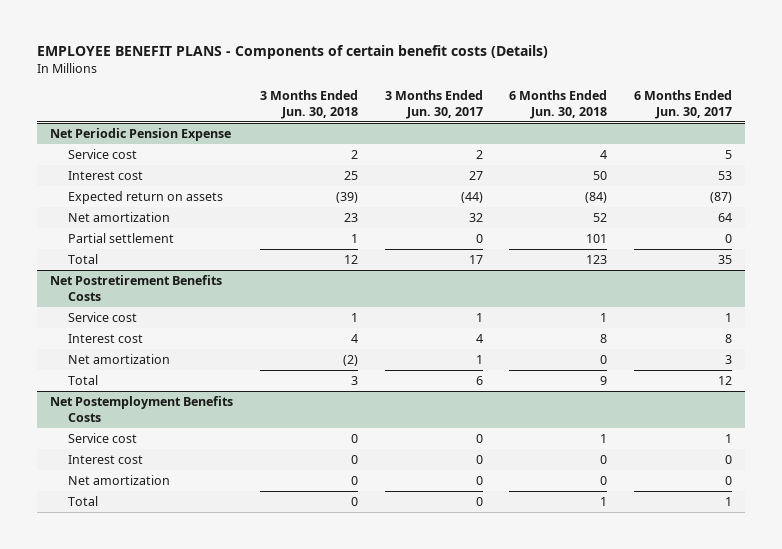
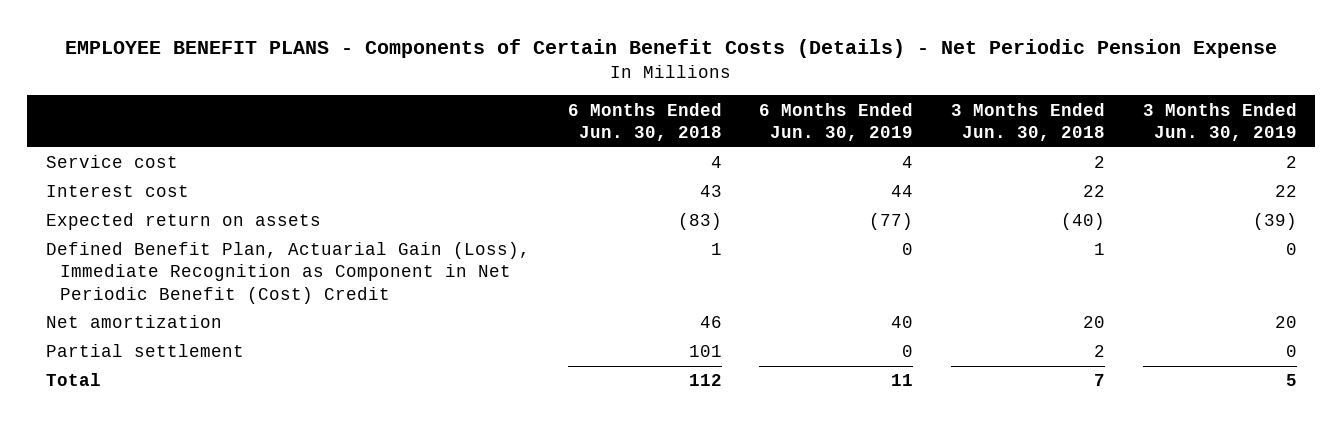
- EMPLOYEE BENEFIT PLANS - Components of certain benefit costs (Details)
+ EMPLOYEE BENEFIT PLANS - Components of Certain Benefit Costs (Details) - Net Periodic Pension Expense
- | 3 Months Ended Jun. 30, 2018 | 3 Months Ended Jun. 30, 2017 | 6 Months Ended Jun. 30, 2018 | 6 Months Ended Jun. 30, 2017
+ | 6 Months Ended Jun. 30, 2018 | 6 Months Ended Jun. 30, 2019 | 3 Months Ended Jun. 30, 2018 | 3 Months Ended Jun. 30, 2019
- Net Periodic Pension Expense
- Interest cost | 25 | 27 | 50 | 53
- Expected return on assets | (39) | (44) | (84) | (87)
- Net amortization | 23 | 32 | 52 | 64
- Partial settlement | 1 | 0 | 101 | 0
- Total | 12 | 17 | 123 | 35
- Net Postretirement Benefits Costs
- Service cost | 1 | 1 | 1 | 1
- Interest cost | 4 | 4 | 8 | 8
- Net amortization | (2) | 1 | 0 | 3
- Total | 3 | 6 | 9 | 12
- Net Postemployment Benefits Costs
- Service cost | 0 | 0 | 1 | 1
- Interest cost | 0 | 0 | 0 | 0
- Net amortization | 0 | 0 | 0 | 0
- Total | 0 | 0 | 1 | 1
+ Interest cost | 43 | 44 | 22 | 22
+ Expected return on assets | (83) | (77) | (40) | (39)
+ Defined Benefit Plan, Actuarial Gain (Loss), Immediate Recognition as Component in Net Periodic Benefit (Cost) Credit | 1 | 0 | 1 | 0
+ Net amortization | 46 | 40 | 20 | 20
+ Partial settlement | 101 | 0 | 2 | 0
+ Total | 112 | 11 | 7 | 5

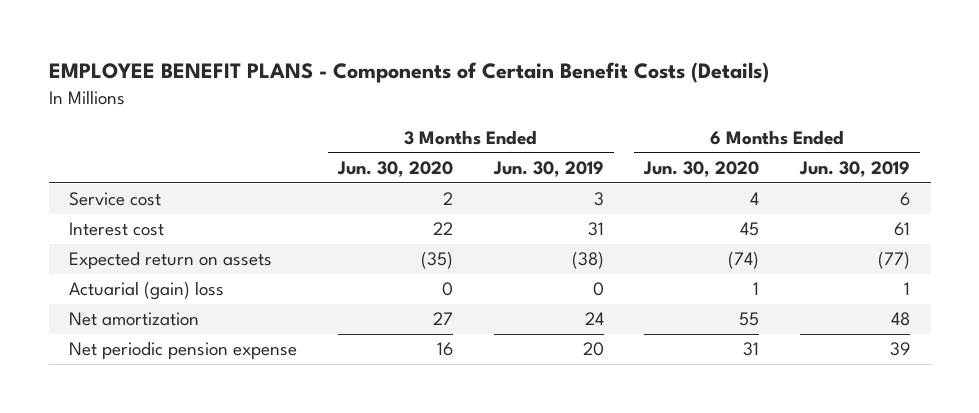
- EMPLOYEE BENEFIT PLANS - Components of Certain Benefit Costs (Details) - Net Periodic Pension Expense
+ EMPLOYEE BENEFIT PLANS - Components of Certain Benefit Costs (Details)
- | 6 Months Ended Jun. 30, 2018 | 6 Months Ended Jun. 30, 2019 | 3 Months Ended Jun. 30, 2018 | 3 Months Ended Jun. 30, 2019
+ | 3 Months Ended Jun. 30, 2020 | 3 Months Ended Jun. 30, 2019 | 6 Months Ended Jun. 30, 2020 | 6 Months Ended Jun. 30, 2019
- Service cost | 4 | 4 | 2 | 2
- Interest cost | 43 | 44 | 22 | 22
- Expected return on assets | (83) | (77) | (40) | (39)
- Defined Benefit Plan, Actuarial Gain (Loss), Immediate Recognition as Component in Net Periodic Benefit (Cost) Credit | 1 | 0 | 1 | 0
- Net amortization | 46 | 40 | 20 | 20
- Partial settlement | 101 | 0 | 2 | 0
- Total | 112 | 11 | 7 | 5
+ Service cost | 2 | 3 | 4 | 6
+ Interest cost | 22 | 31 | 45 | 61
+ Expected return on assets | (35) | (38) | (74) | (77)
+ Actuarial (gain) loss | 0 | 0 | 1 | 1
+ Net amortization | 27 | 24 | 55 | 48
+ Net periodic pension expense | 16 | 20 | 31 | 39

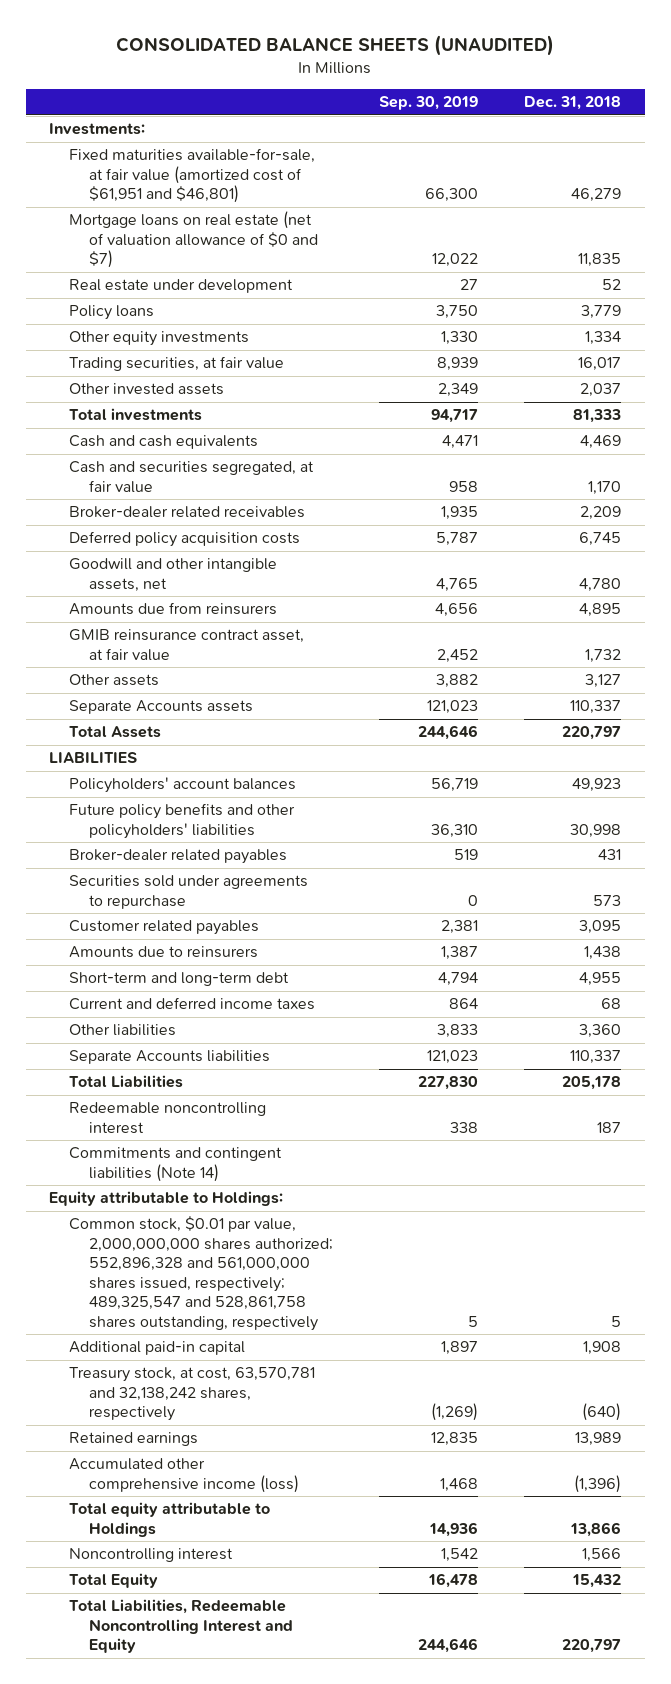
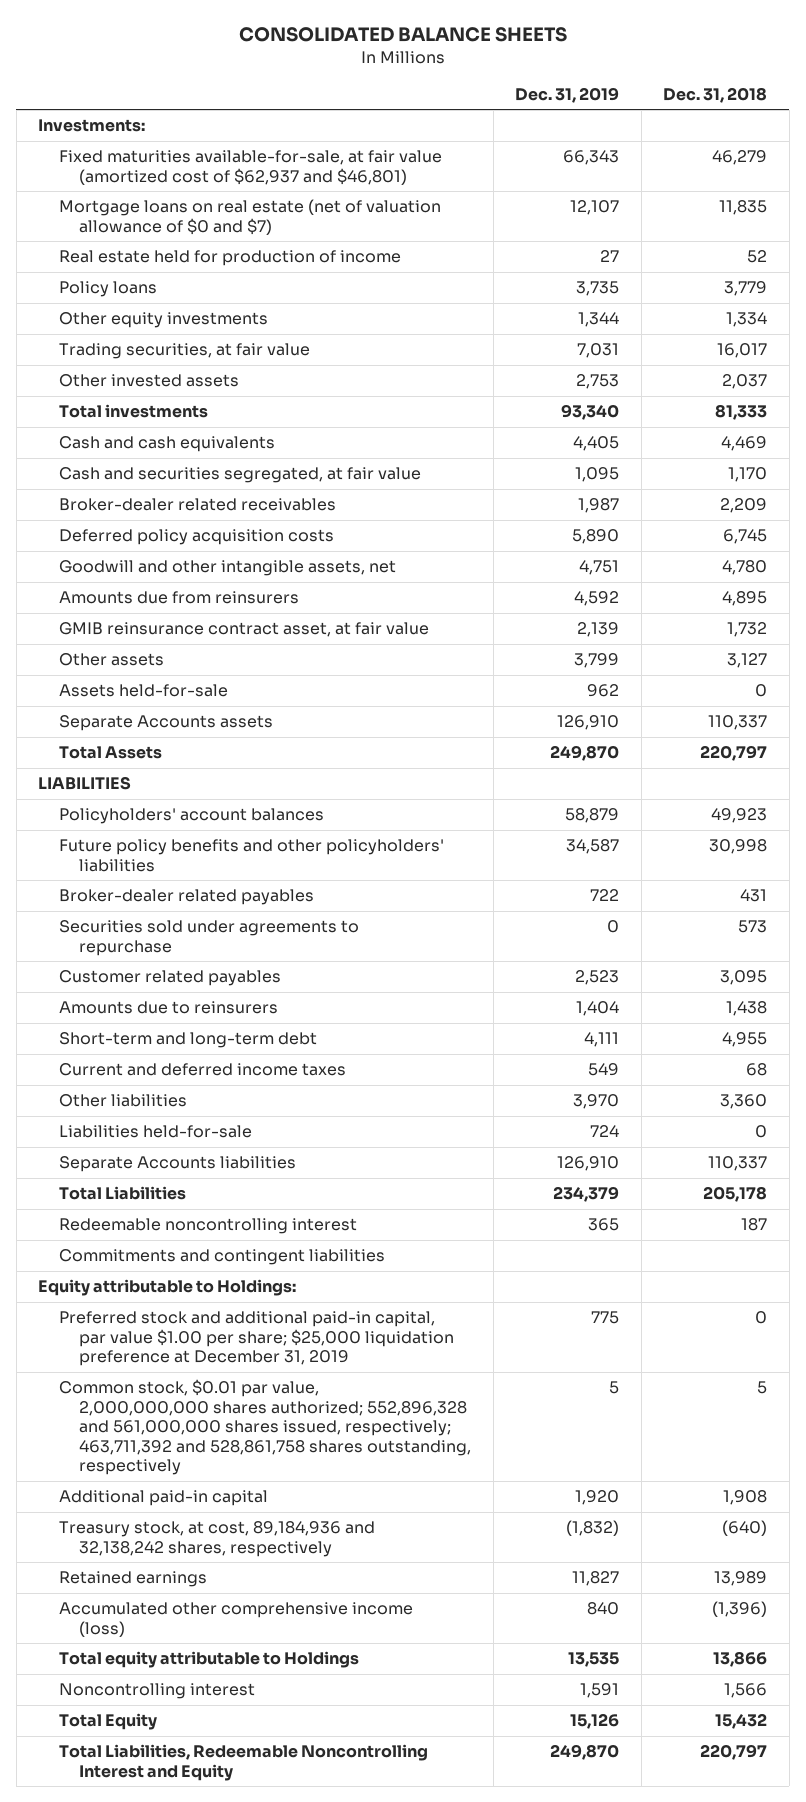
- CONSOLIDATED BALANCE SHEETS (UNAUDITED)
+ CONSOLIDATED BALANCE SHEETS
- | Sep. 30, 2019 | Dec. 31, 2018
+ | Dec. 31, 2019 | Dec. 31, 2018
- Fixed maturities available-for-sale, at fair value (amortized cost of $61,951 and $46,801) | 66,300 | 46,279
+ Fixed maturities available-for-sale, at fair value (amortized cost of $62,937 and $46,801) | 66,343 | 46,279
- Real estate under development | 27 | 52
+ Real estate held for production of income | 27 | 52
+ Assets held-for-sale | 962 | 0
+ Liabilities held-for-sale | 724 | 0
- Commitments and contingent liabilities (Note 14)
+ Commitments and contingent liabilities
- Common stock, $0.01 par value, 2,000,000,000 shares authorized; 552,896,328 and 561,000,000 shares issued, respectively; 489,325,547 and 528,861,758 shares outstanding, respectively | 5 | 5
+ Preferred stock and additional paid-in capital, par value $1.00 per share; $25,000 liquidation preference at December 31, 2019 | 775 | 0
+ Common stock, $0.01 par value, 2,000,000,000 shares authorized; 552,896,328 and 561,000,000 shares issued, respectively; 463,711,392 and 528,861,758 shares outstanding, respectively | 5 | 5
- Treasury stock, at cost, 63,570,781 and 32,138,242 shares, respectively | (1,269) | (640)
+ Treasury stock, at cost, 89,184,936 and 32,138,242 shares, respectively | (1,832) | (640)

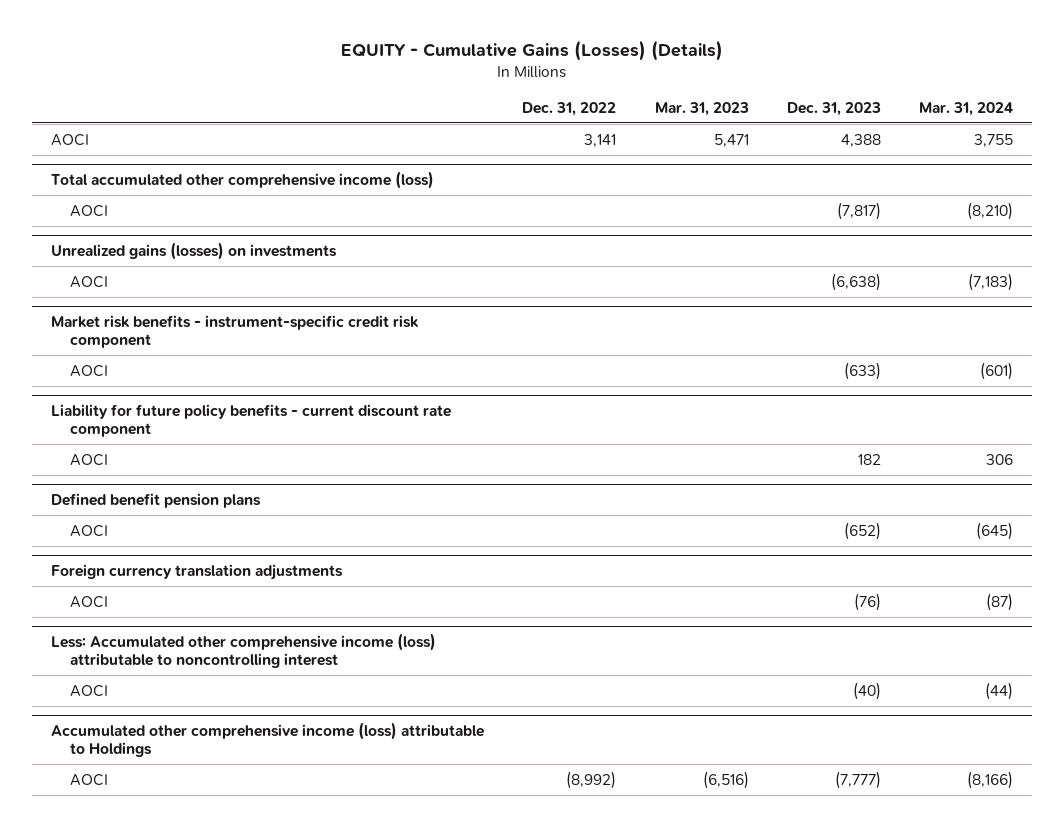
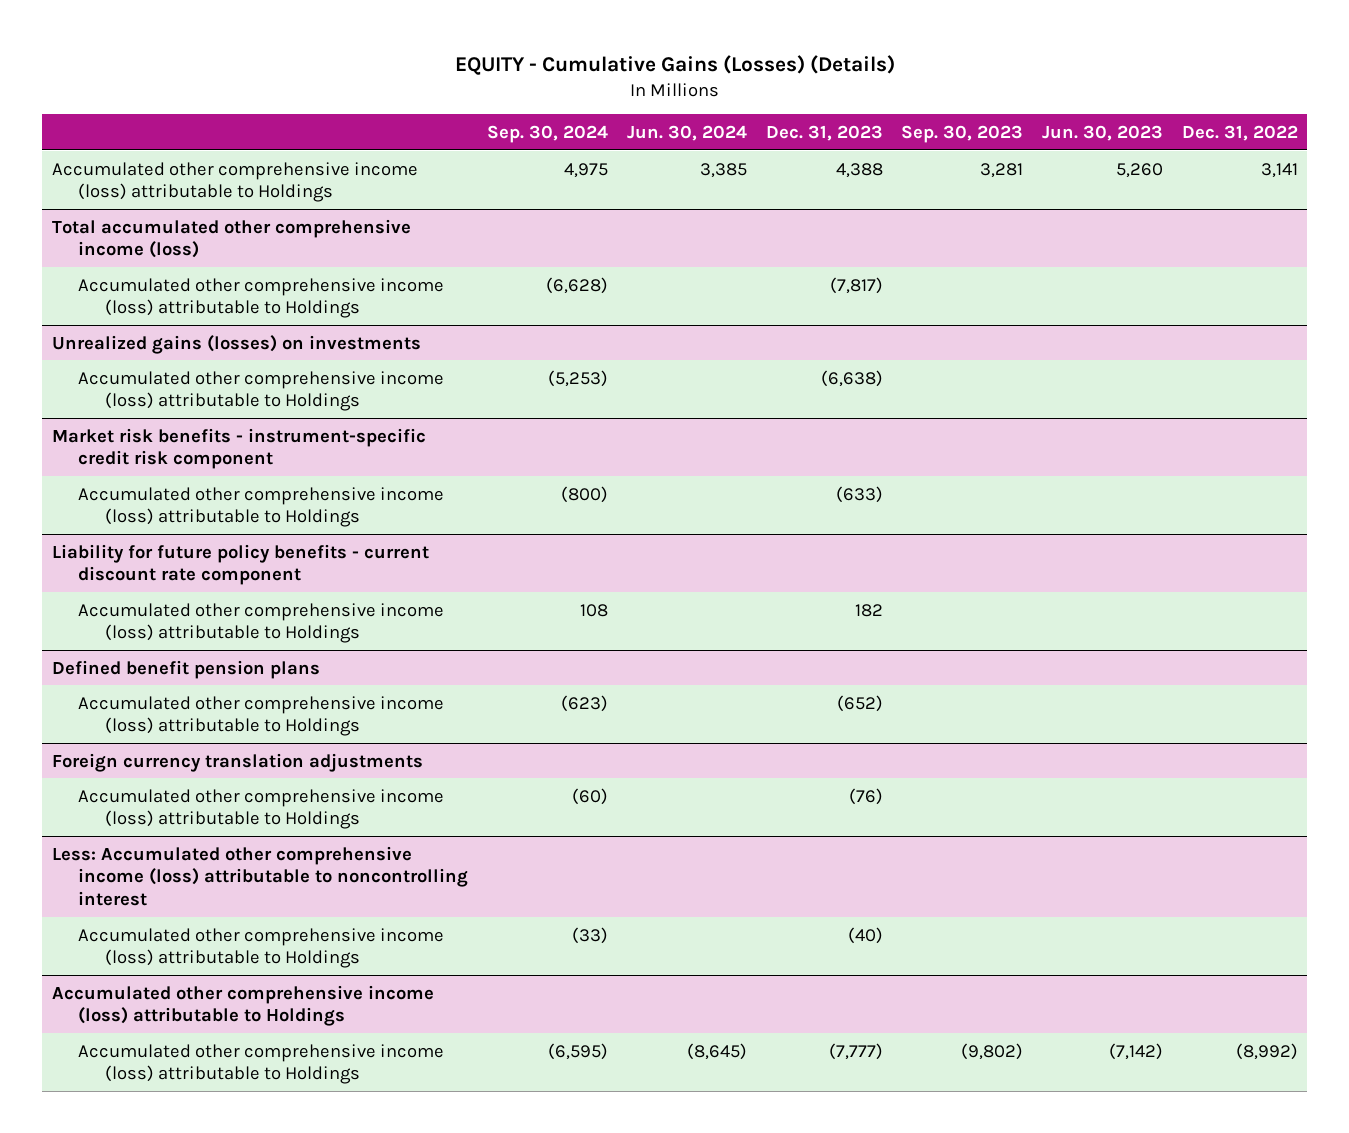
- | Dec. 31, 2022 | Mar. 31, 2023 | Dec. 31, 2023 | Mar. 31, 2024
+ | Sep. 30, 2024 | Jun. 30, 2024 | Dec. 31, 2023 | Sep. 30, 2023 | Jun. 30, 2023 | Dec. 31, 2022
- AOCI | 3,141 | 5,471 | 4,388 | 3,755
+ Accumulated other comprehensive income (loss) attributable to Holdings | 4,975 | 3,385 | 4,388 | 3,281 | 5,260 | 3,141
@ Total accumulated other comprehensive income (loss)
- AOCI | | | (7,817) | (8,210)
+ Accumulated other comprehensive income (loss) attributable to Holdings | (6,628) | | (7,817) | | |
@ Unrealized gains (losses) on investments
- AOCI | | | (6,638) | (7,183)
+ Accumulated other comprehensive income (loss) attributable to Holdings | (5,253) | | (6,638) | | |
@ Market risk benefits - instrument-specific credit risk component
- AOCI | | | (633) | (601)
+ Accumulated other comprehensive income (loss) attributable to Holdings | (800) | | (633) | | |
@ Liability for future policy benefits - current discount rate component
- AOCI | | | 182 | 306
+ Accumulated other comprehensive income (loss) attributable to Holdings | 108 | | 182 | | |
@ Defined benefit pension plans
- AOCI | | | (652) | (645)
+ Accumulated other comprehensive income (loss) attributable to Holdings | (623) | | (652) | | |
@ Foreign currency translation adjustments
- AOCI | | | (76) | (87)
+ Accumulated other comprehensive income (loss) attributable to Holdings | (60) | | (76) | | |
@ Less: Accumulated other comprehensive income (loss) attributable to noncontrolling interest
- AOCI | | | (40) | (44)
+ Accumulated other comprehensive income (loss) attributable to Holdings | (33) | | (40) | | |
@ Accumulated other comprehensive income (loss) attributable to Holdings
- AOCI | (8,992) | (6,516) | (7,777) | (8,166)
+ Accumulated other comprehensive income (loss) attributable to Holdings | (6,595) | (8,645) | (7,777) | (9,802) | (7,142) | (8,992)

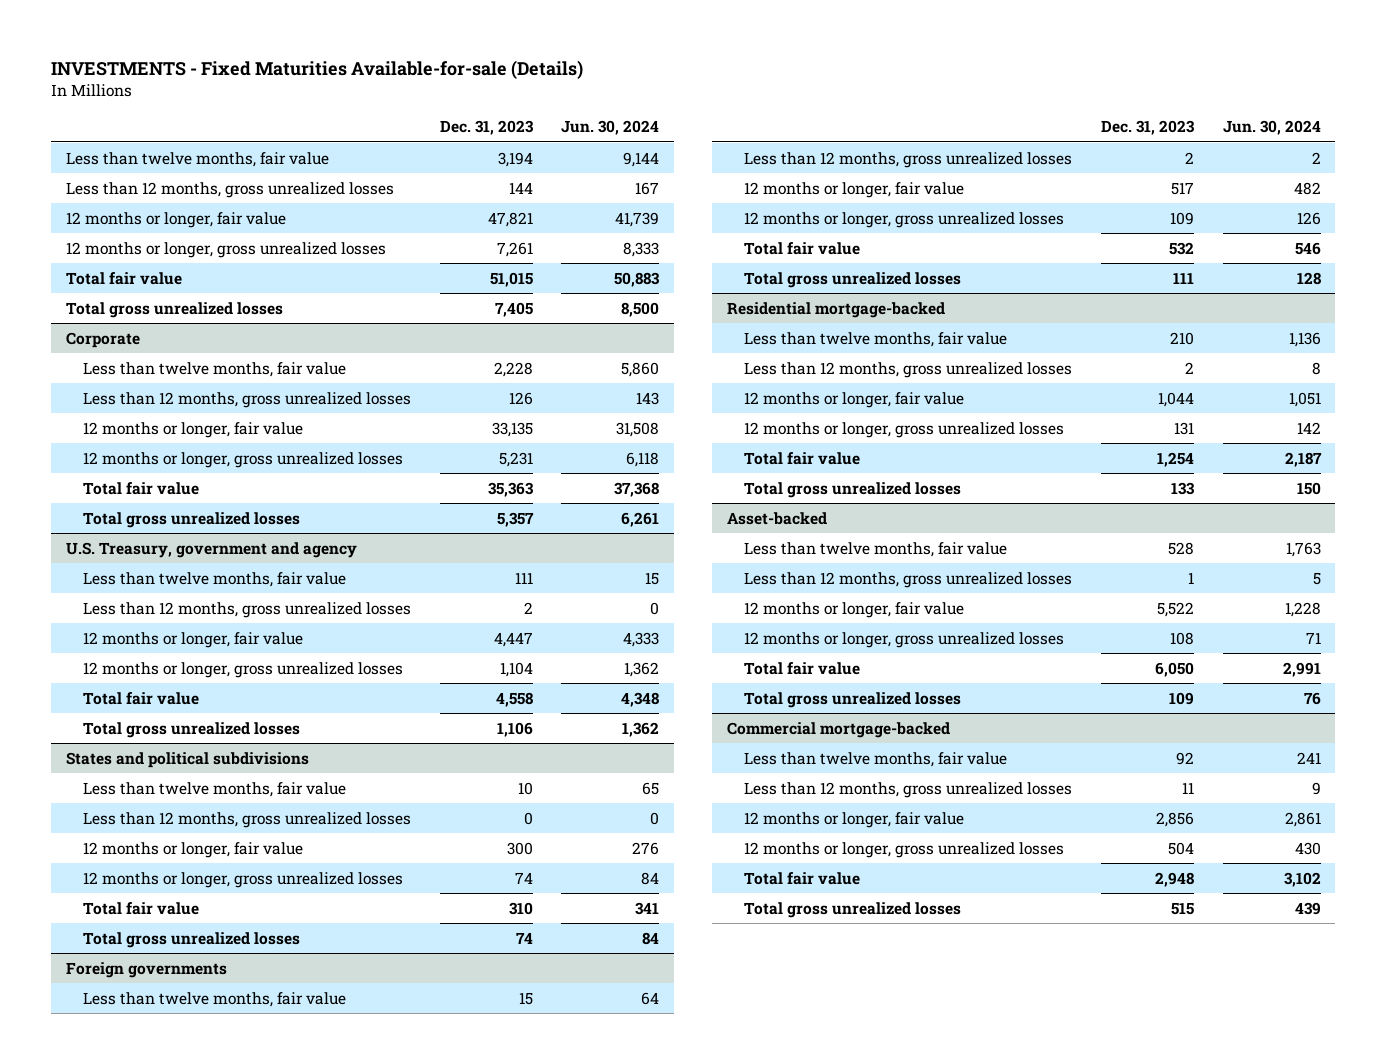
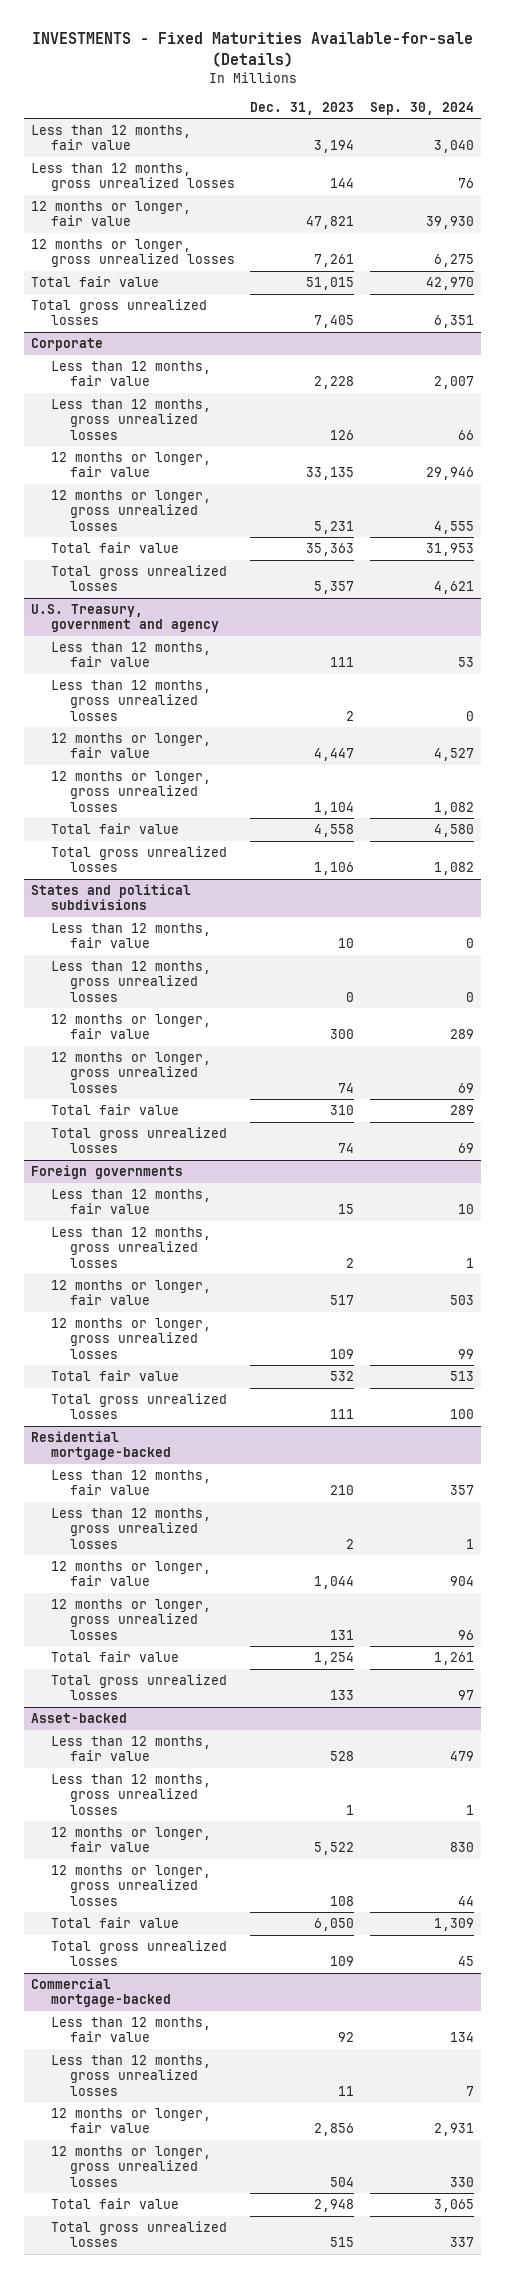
- | Dec. 31, 2023 | Jun. 30, 2024
+ | Dec. 31, 2023 | Sep. 30, 2024
- Less than twelve months, fair value | 3,194 | 9,144
+ Less than 12 months, fair value | 3,194 | 3,040
@ Corporate
- Less than twelve months, fair value | 2,228 | 5,860
+ Less than 12 months, fair value | 2,228 | 2,007
@ U.S. Treasury, government and agency
- Less than twelve months, fair value | 111 | 15
+ Less than 12 months, fair value | 111 | 53
@ States and political subdivisions
- Less than twelve months, fair value | 10 | 65
+ Less than 12 months, fair value | 10 | 0
@ Foreign governments
- Less than twelve months, fair value | 15 | 64
+ Less than 12 months, fair value | 15 | 10
@ Residential mortgage-backed
- Less than twelve months, fair value | 210 | 1,136
+ Less than 12 months, fair value | 210 | 357
@ Asset-backed
- Less than twelve months, fair value | 528 | 1,763
+ Less than 12 months, fair value | 528 | 479
@ Commercial mortgage-backed
- Less than twelve months, fair value | 92 | 241
+ Less than 12 months, fair value | 92 | 134

